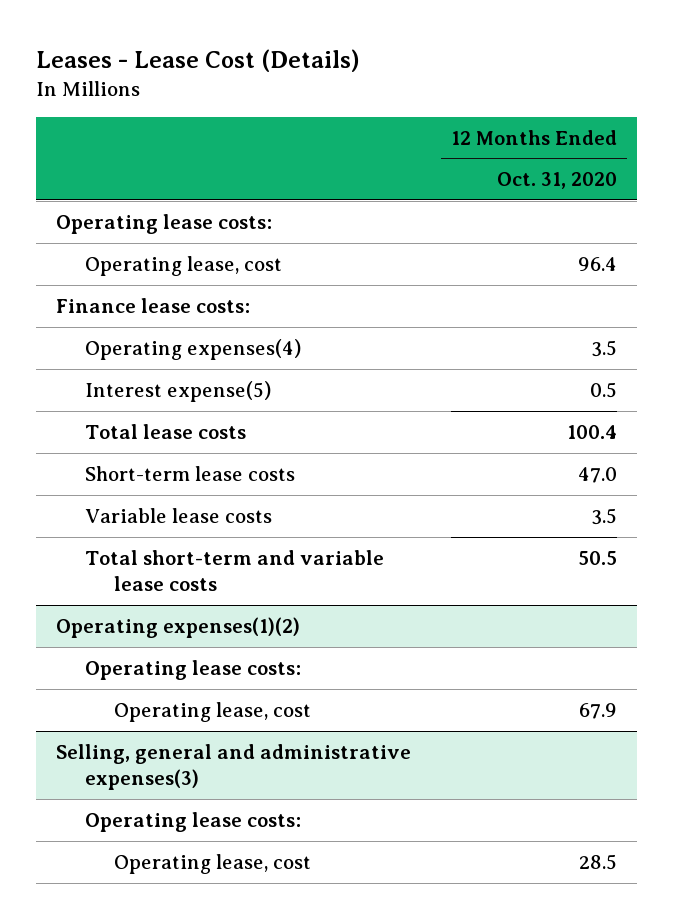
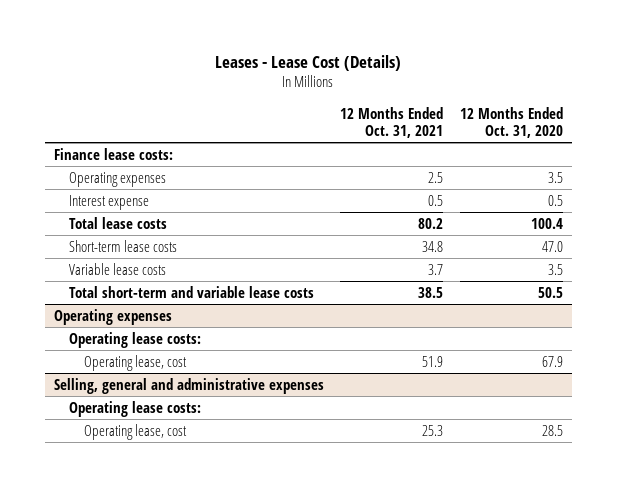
- | 12 Months Ended Oct. 31, 2020
+ | 12 Months Ended Oct. 31, 2021 | 12 Months Ended Oct. 31, 2020
- Operating lease costs:
- Operating lease, cost | 96.4
- Operating expenses(4) | 3.5
- Interest expense(5) | 0.5
+ Operating expenses | 2.5 | 3.5
+ Interest expense | 0.5 | 0.5
- Operating expenses(1)(2)
+ Operating expenses
- Selling, general and administrative expenses(3)
+ Selling, general and administrative expenses

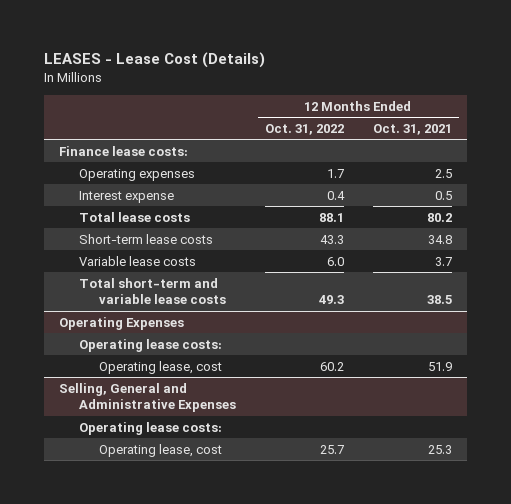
- Leases - Lease Cost (Details)
+ LEASES - Lease Cost (Details)
- | 12 Months Ended Oct. 31, 2021 | 12 Months Ended Oct. 31, 2020
+ | 12 Months Ended Oct. 31, 2022 | 12 Months Ended Oct. 31, 2021
- Operating expenses
+ Operating Expenses
- Selling, general and administrative expenses
+ Selling, General and Administrative Expenses

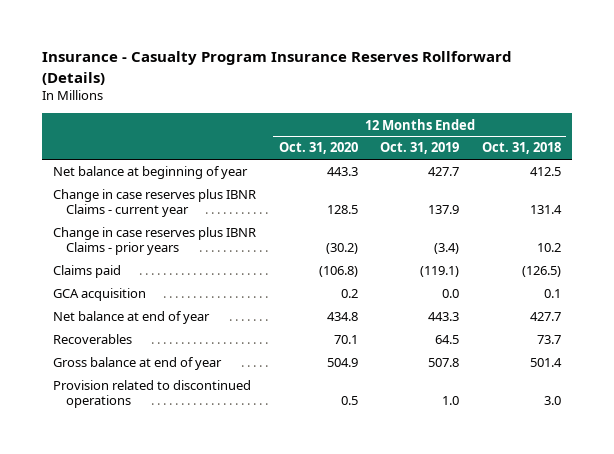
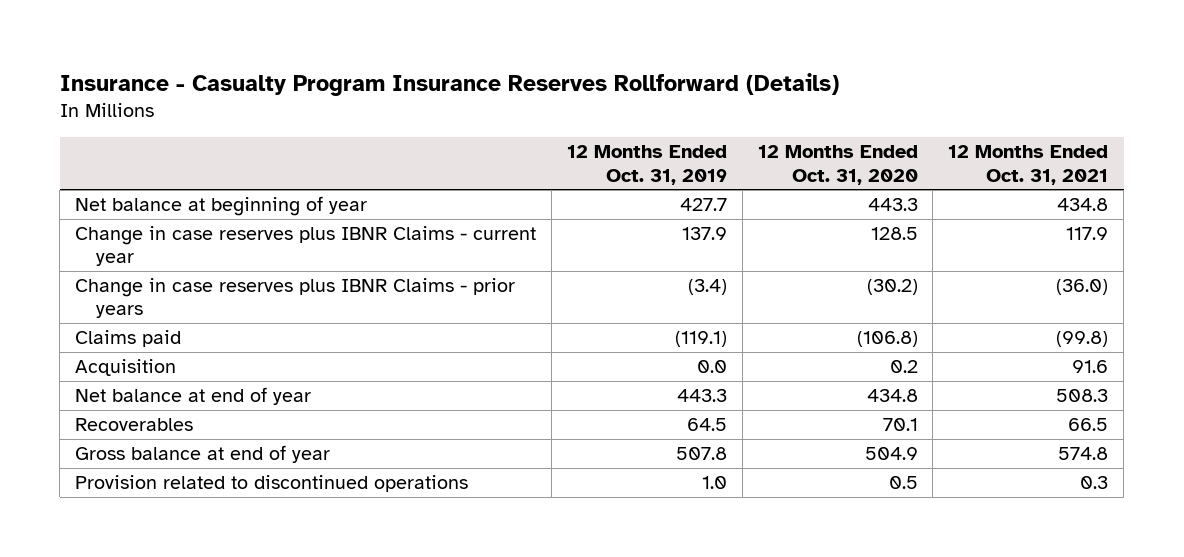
- | 12 Months Ended Oct. 31, 2020 | 12 Months Ended Oct. 31, 2019 | 12 Months Ended Oct. 31, 2018
+ | 12 Months Ended Oct. 31, 2019 | 12 Months Ended Oct. 31, 2020 | 12 Months Ended Oct. 31, 2021
- GCA acquisition | 0.2 | 0.0 | 0.1
+ Acquisition | 0.0 | 0.2 | 91.6

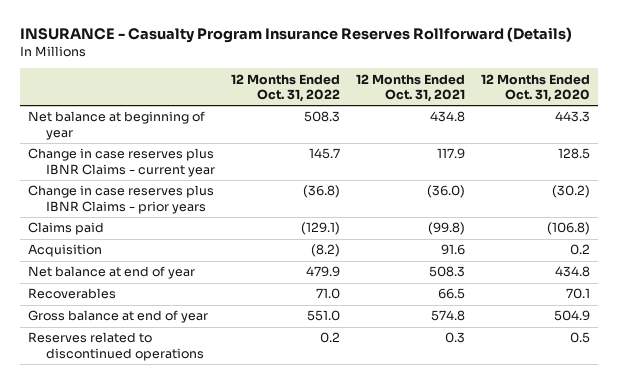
- Insurance - Casualty Program Insurance Reserves Rollforward (Details)
+ INSURANCE - Casualty Program Insurance Reserves Rollforward (Details)
- | 12 Months Ended Oct. 31, 2019 | 12 Months Ended Oct. 31, 2020 | 12 Months Ended Oct. 31, 2021
+ | 12 Months Ended Oct. 31, 2022 | 12 Months Ended Oct. 31, 2021 | 12 Months Ended Oct. 31, 2020
- Provision related to discontinued operations | 1.0 | 0.5 | 0.3
+ Reserves related to discontinued operations | 0.2 | 0.3 | 0.5

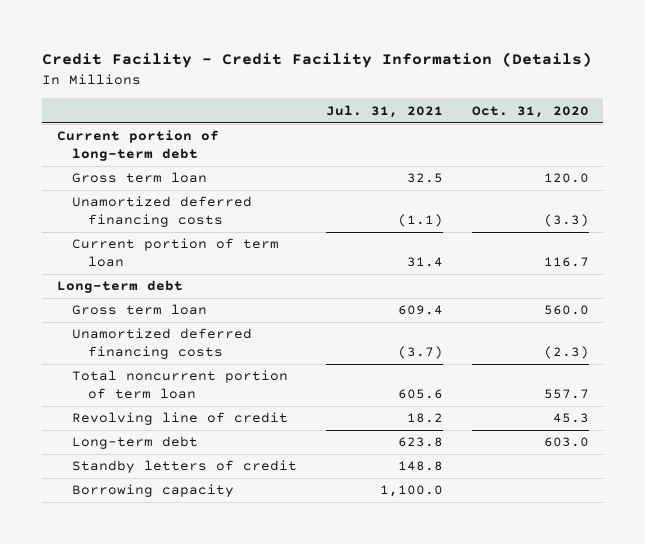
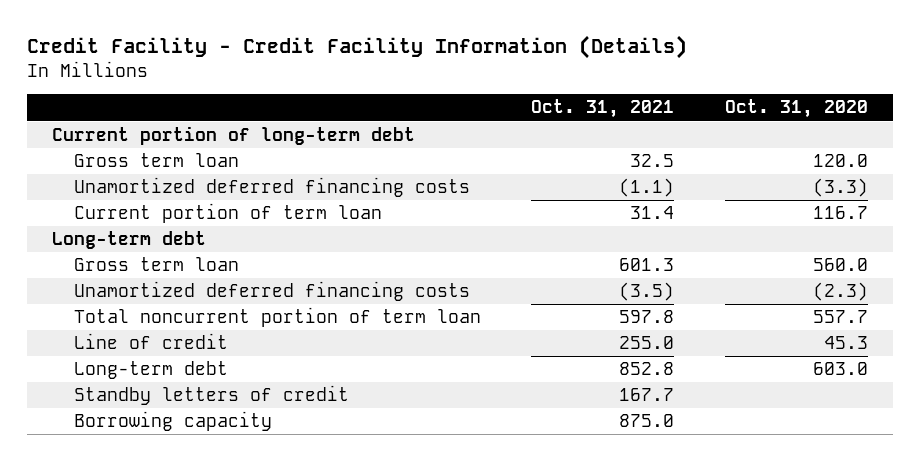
- | Jul. 31, 2021 | Oct. 31, 2020
+ | Oct. 31, 2021 | Oct. 31, 2020
- Revolving line of credit | 18.2 | 45.3
+ Line of credit | 255.0 | 45.3

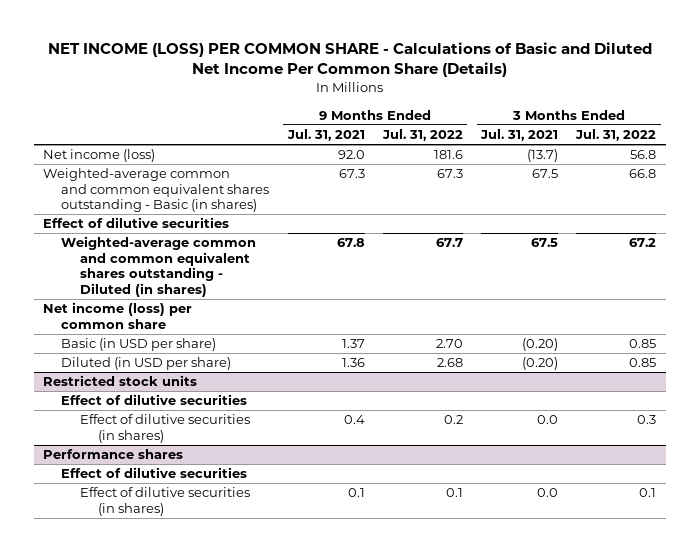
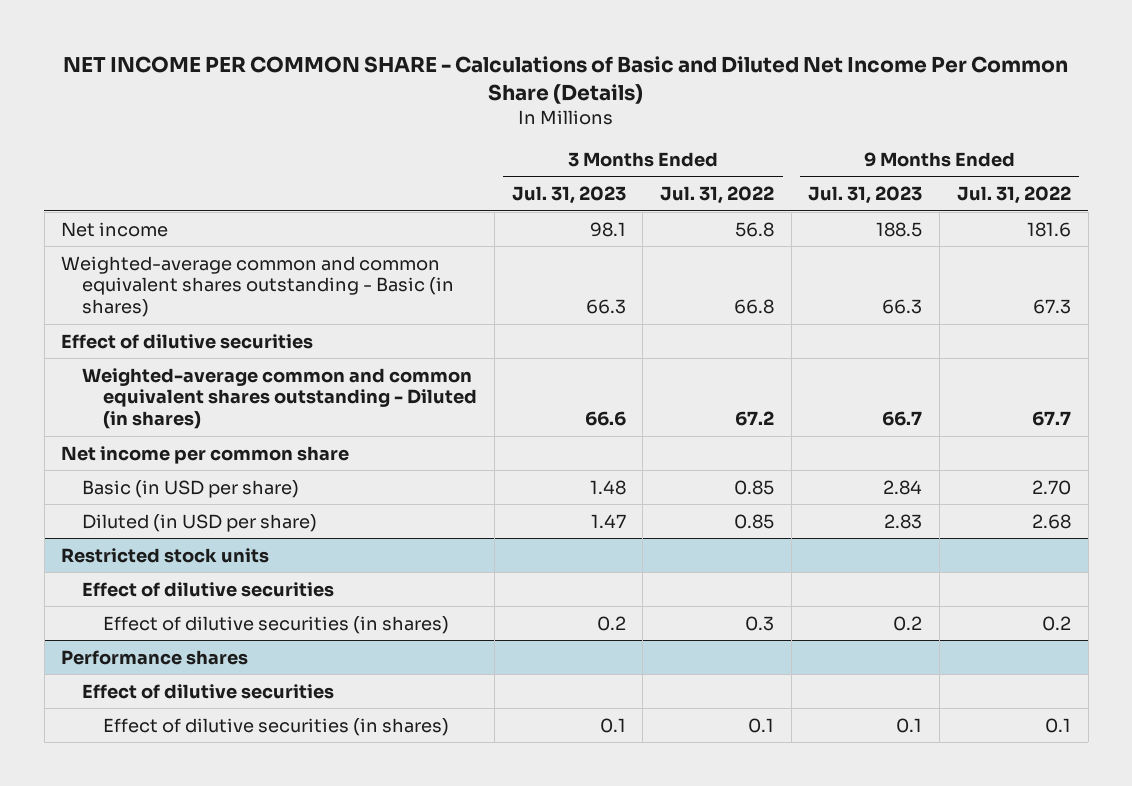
- NET INCOME (LOSS) PER COMMON SHARE - Calculations of Basic and Diluted Net Income Per Common Share (Details)
+ NET INCOME PER COMMON SHARE - Calculations of Basic and Diluted Net Income Per Common Share (Details)
- | 9 Months Ended Jul. 31, 2021 | 9 Months Ended Jul. 31, 2022 | 3 Months Ended Jul. 31, 2021 | 3 Months Ended Jul. 31, 2022
+ | 3 Months Ended Jul. 31, 2023 | 3 Months Ended Jul. 31, 2022 | 9 Months Ended Jul. 31, 2023 | 9 Months Ended Jul. 31, 2022
- Net income (loss) | 92.0 | 181.6 | (13.7) | 56.8
+ Net income | 98.1 | 56.8 | 188.5 | 181.6
- Net income (loss) per common share
+ Net income per common share

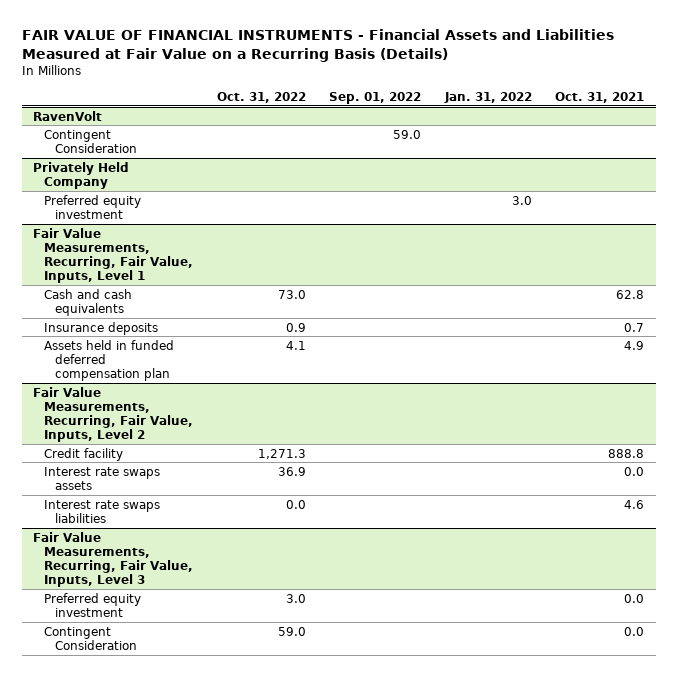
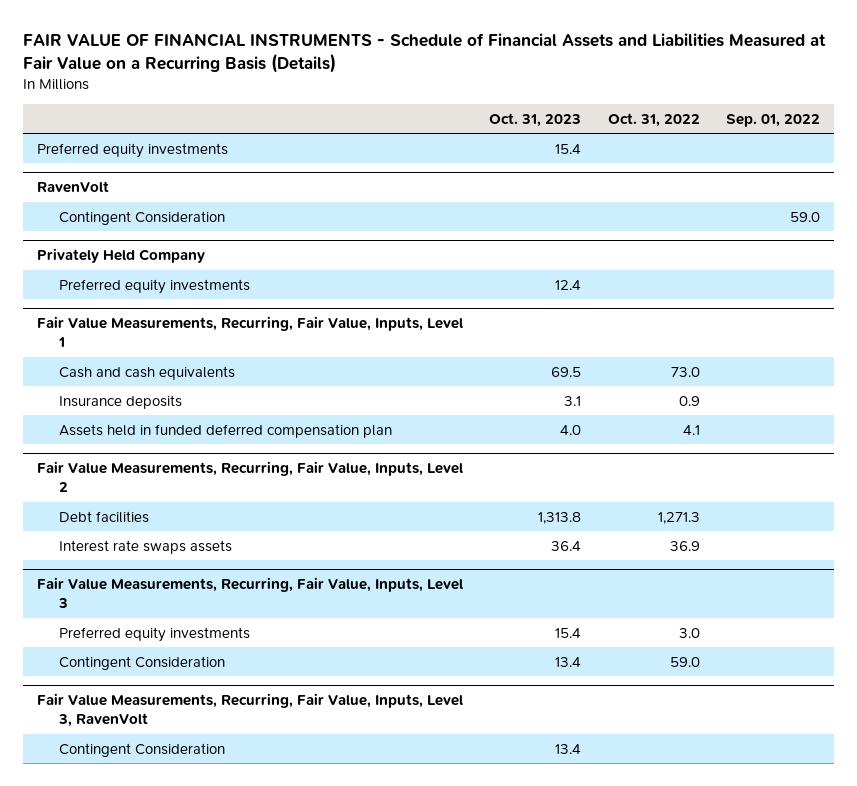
- FAIR VALUE OF FINANCIAL INSTRUMENTS - Financial Assets and Liabilities Measured at Fair Value on a Recurring Basis (Details)
+ FAIR VALUE OF FINANCIAL INSTRUMENTS - Schedule of Financial Assets and Liabilities Measured at Fair Value on a Recurring Basis (Details)
- | Oct. 31, 2022 | Sep. 01, 2022 | Jan. 31, 2022 | Oct. 31, 2021
+ | Oct. 31, 2023 | Oct. 31, 2022 | Sep. 01, 2022
+ Preferred equity investments | 15.4 | |
@ Privately Held Company
- Preferred equity investment | | | 3.0 |
+ Preferred equity investments | 12.4 | |
@ Fair Value Measurements, Recurring, Fair Value, Inputs, Level 2
- Credit facility | 1,271.3 | | | 888.8
+ Debt facilities | 1,313.8 | 1,271.3 |
- Interest rate swaps liabilities | 0.0 | | | 4.6
@ Fair Value Measurements, Recurring, Fair Value, Inputs, Level 3
- Preferred equity investment | 3.0 | | | 0.0
+ Preferred equity investments | 15.4 | 3.0 |
+ Fair Value Measurements, Recurring, Fair Value, Inputs, Level 3, RavenVolt
+ Contingent Consideration | 13.4 | |

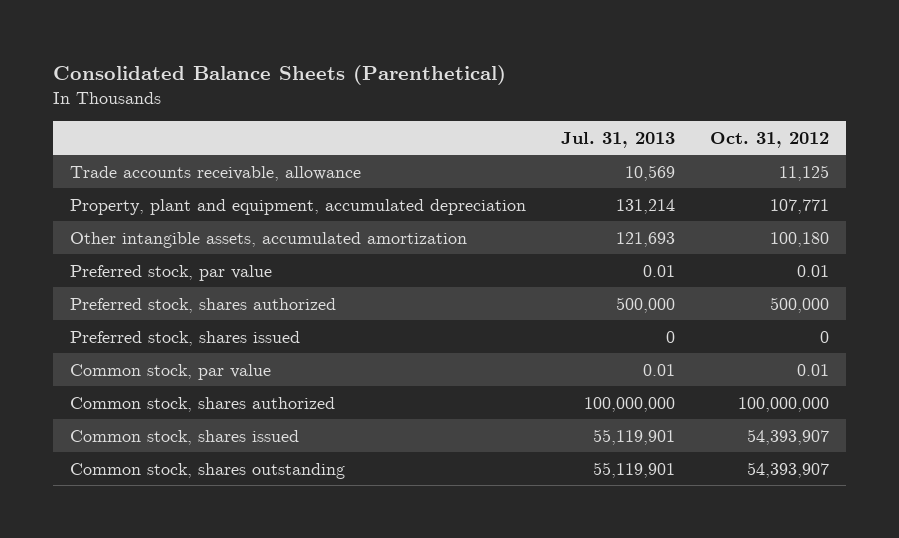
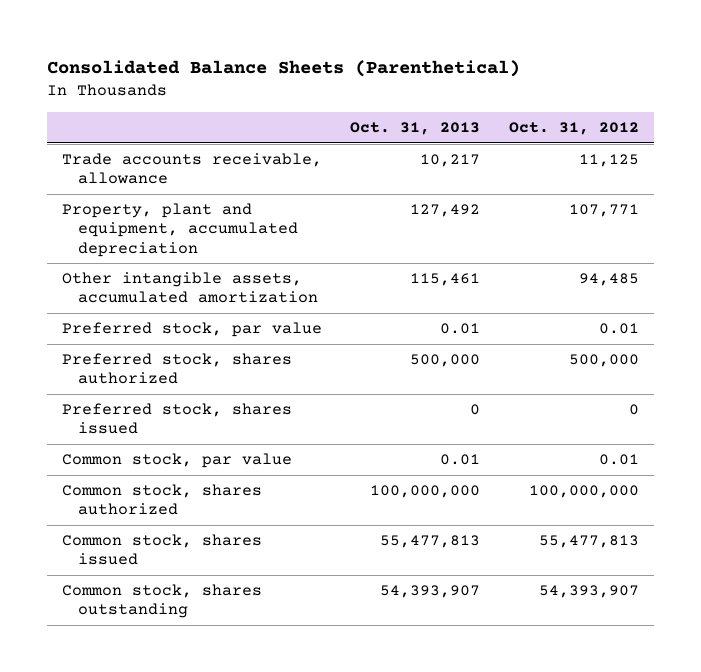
- | Jul. 31, 2013 | Oct. 31, 2012
+ | Oct. 31, 2013 | Oct. 31, 2012
- Other intangible assets, accumulated amortization | 121,693 | 100,180
+ Other intangible assets, accumulated amortization | 115,461 | 94,485
- Common stock, shares issued | 55,119,901 | 54,393,907
+ Common stock, shares issued | 55,477,813 | 55,477,813

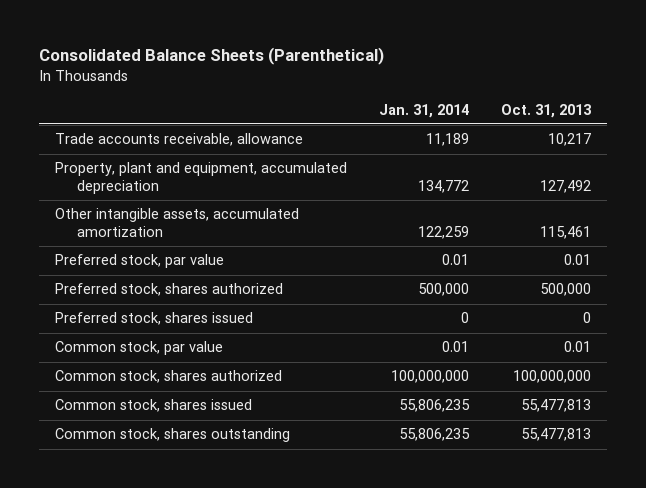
- | Oct. 31, 2013 | Oct. 31, 2012
+ | Jan. 31, 2014 | Oct. 31, 2013
- Common stock, shares outstanding | 54,393,907 | 54,393,907
+ Common stock, shares outstanding | 55,806,235 | 55,477,813

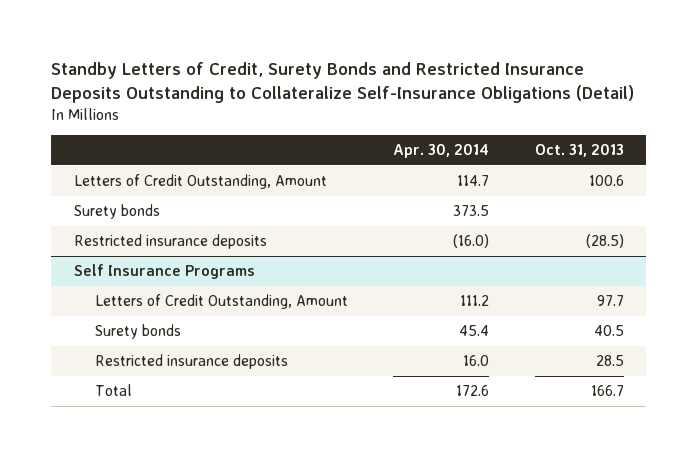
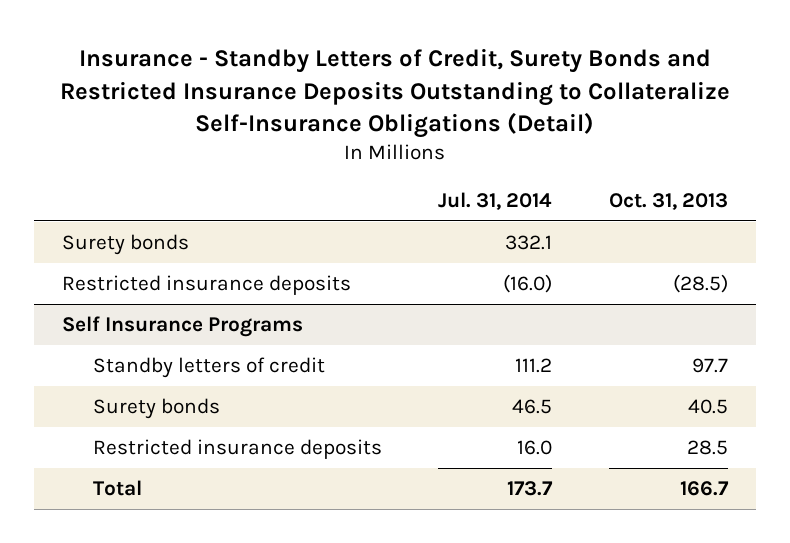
- Standby Letters of Credit, Surety Bonds and Restricted Insurance Deposits Outstanding to Collateralize Self-Insurance Obligations (Detail)
+ Insurance - Standby Letters of Credit, Surety Bonds and Restricted Insurance Deposits Outstanding to Collateralize Self-Insurance Obligations (Detail)
- | Apr. 30, 2014 | Oct. 31, 2013
+ | Jul. 31, 2014 | Oct. 31, 2013
- Letters of Credit Outstanding, Amount | 114.7 | 100.6
@ Self Insurance Programs
- Letters of Credit Outstanding, Amount | 111.2 | 97.7
+ Standby letters of credit | 111.2 | 97.7

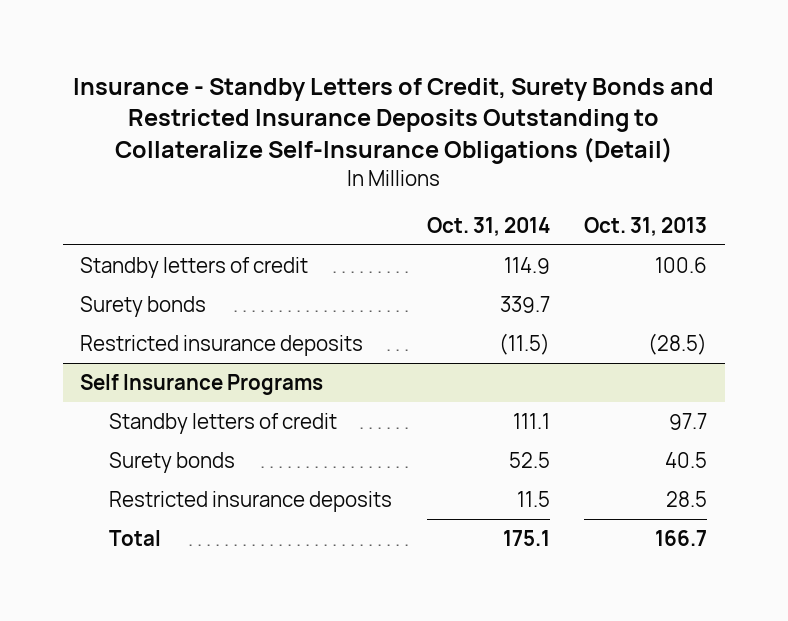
- | Jul. 31, 2014 | Oct. 31, 2013
+ | Oct. 31, 2014 | Oct. 31, 2013
+ Standby letters of credit | 114.9 | 100.6

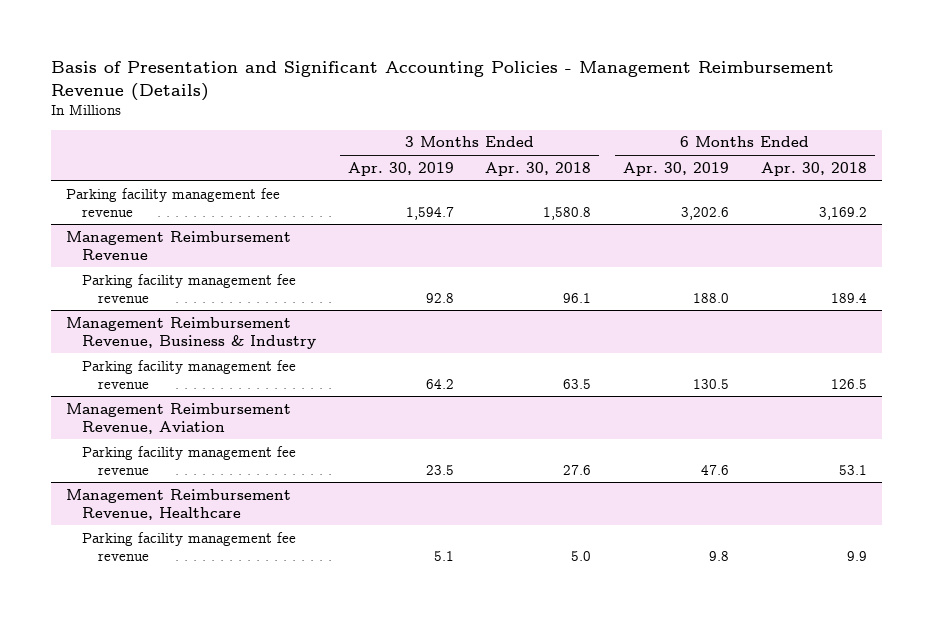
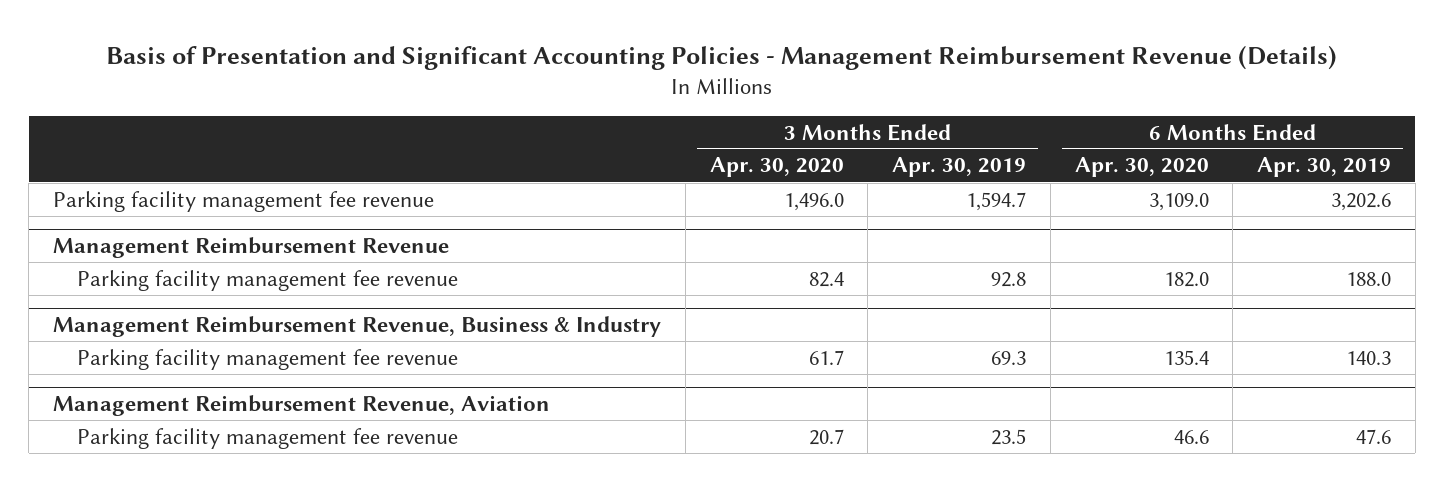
- | 3 Months Ended Apr. 30, 2019 | 3 Months Ended Apr. 30, 2018 | 6 Months Ended Apr. 30, 2019 | 6 Months Ended Apr. 30, 2018
+ | 3 Months Ended Apr. 30, 2020 | 3 Months Ended Apr. 30, 2019 | 6 Months Ended Apr. 30, 2020 | 6 Months Ended Apr. 30, 2019
@ Management Reimbursement Revenue, Business & Industry
- Parking facility management fee revenue | 64.2 | 63.5 | 130.5 | 126.5
+ Parking facility management fee revenue | 61.7 | 69.3 | 135.4 | 140.3
- Management Reimbursement Revenue, Healthcare
- Parking facility management fee revenue | 5.1 | 5.0 | 9.8 | 9.9

